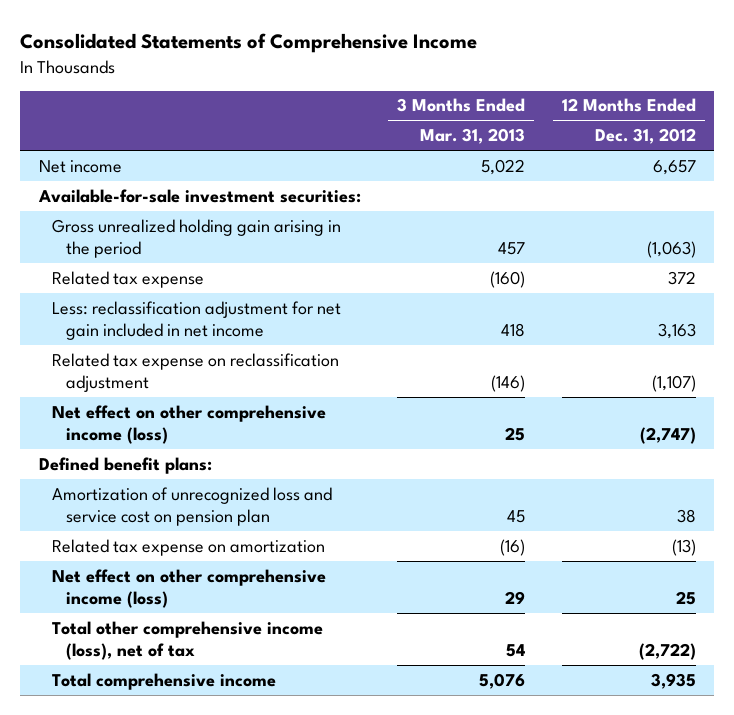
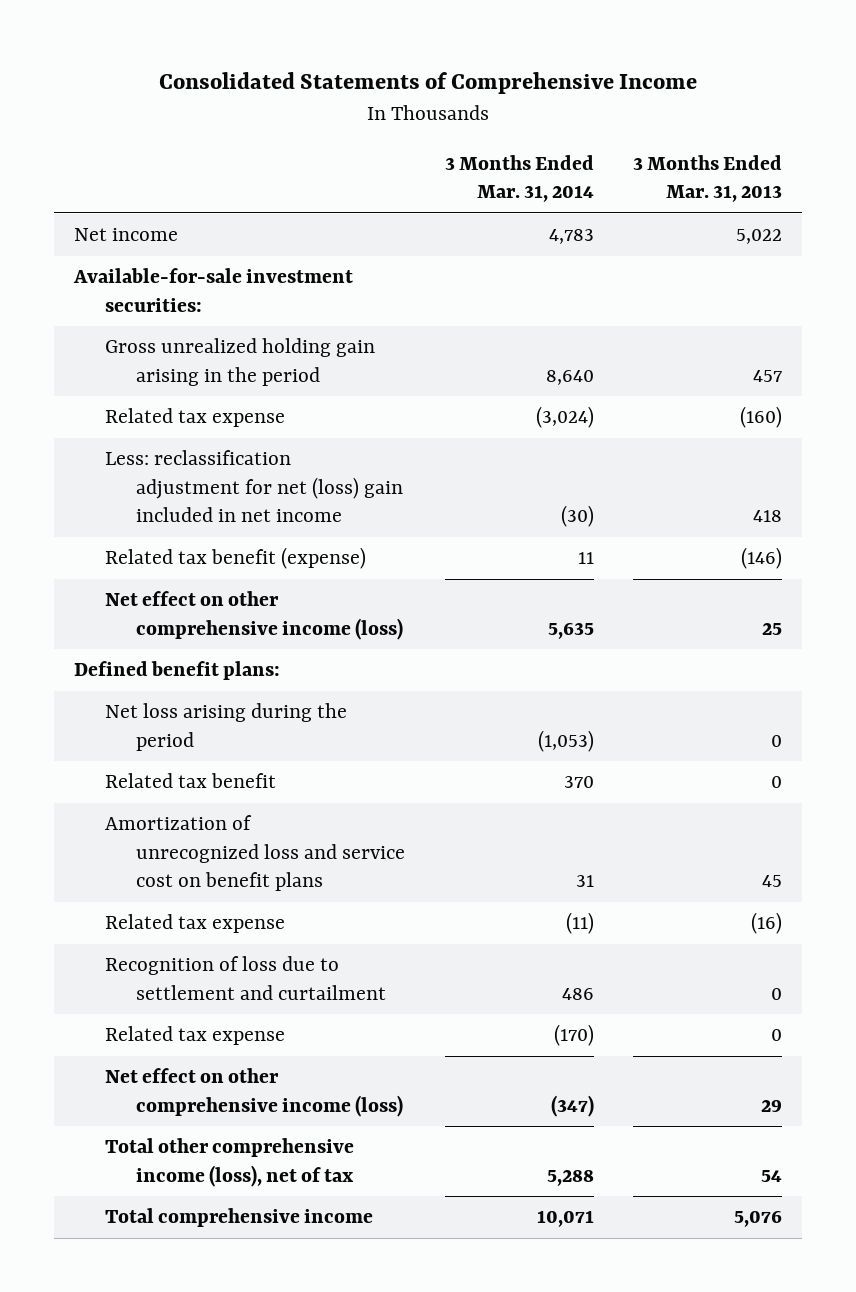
- | 3 Months Ended Mar. 31, 2013 | 12 Months Ended Dec. 31, 2012
+ | 3 Months Ended Mar. 31, 2014 | 3 Months Ended Mar. 31, 2013
- Less: reclassification adjustment for net gain included in net income | 418 | 3,163
- Related tax expense on reclassification adjustment | (146) | (1,107)
+ Less: reclassification adjustment for net (loss) gain included in net income | (30) | 418
+ Related tax benefit (expense) | 11 | (146)
- Amortization of unrecognized loss and service cost on pension plan | 45 | 38
- Related tax expense on amortization | (16) | (13)
+ Net loss arising during the period | (1,053) | 0
+ Related tax benefit | 370 | 0
+ Amortization of unrecognized loss and service cost on benefit plans | 31 | 45
+ Related tax expense | (11) | (16)
+ Recognition of loss due to settlement and curtailment | 486 | 0
+ Related tax expense | (170) | 0

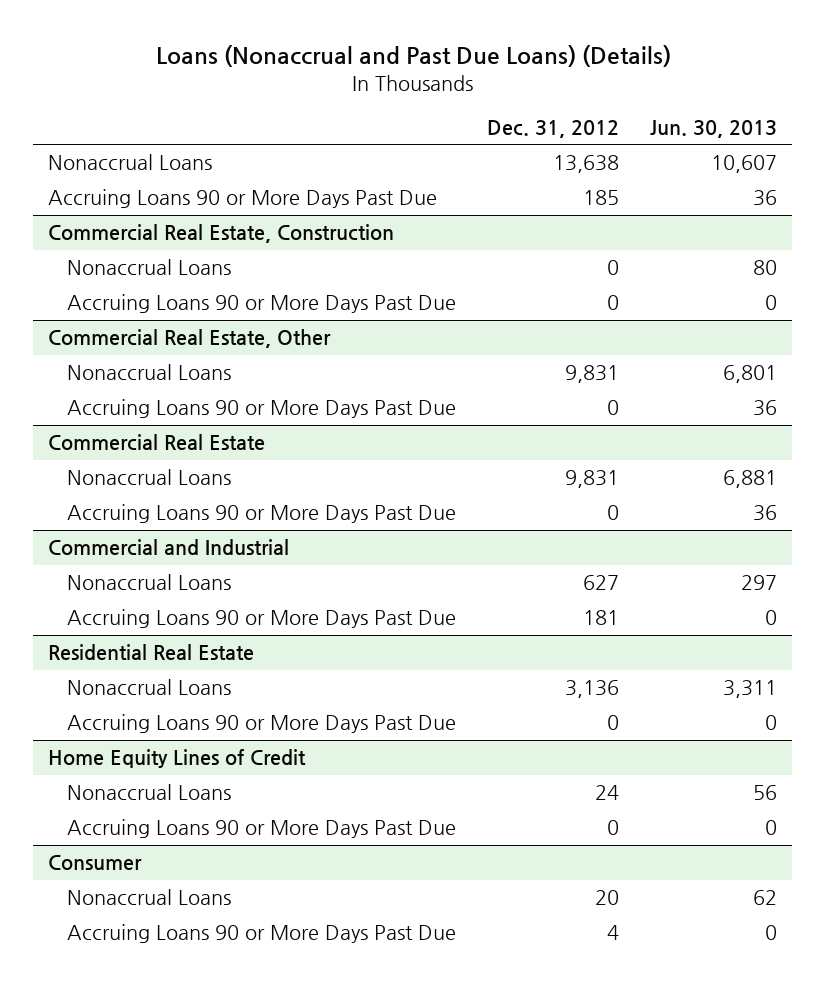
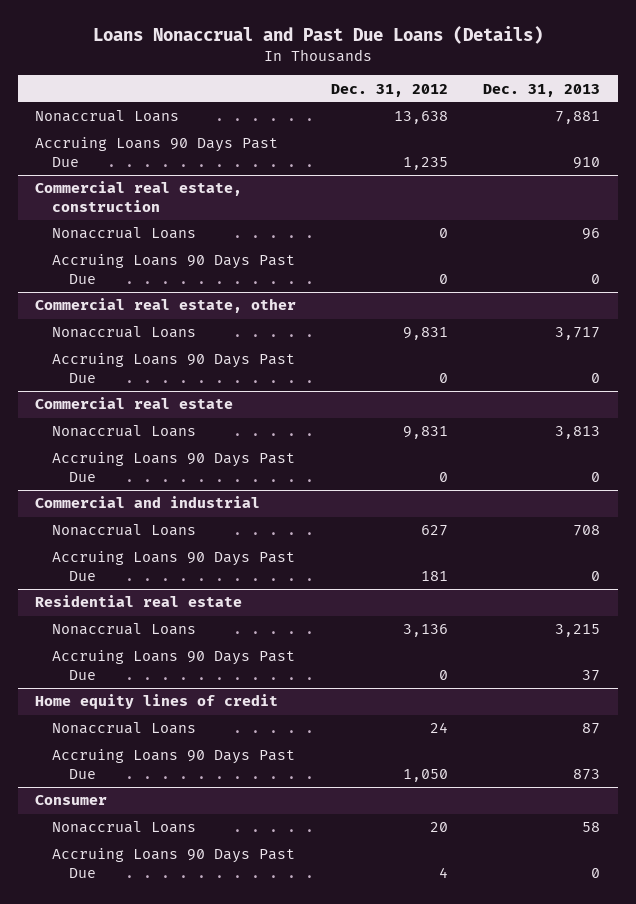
- Loans (Nonaccrual and Past Due Loans) (Details)
+ Loans Nonaccrual and Past Due Loans (Details)
- | Dec. 31, 2012 | Jun. 30, 2013
+ | Dec. 31, 2012 | Dec. 31, 2013
- Accruing Loans 90 or More Days Past Due | 185 | 36
- Commercial Real Estate, Construction
+ Accruing Loans 90 Days Past Due | 1,235 | 910
+ Commercial real estate, construction
- Accruing Loans 90 or More Days Past Due | 0 | 0
- Commercial Real Estate, Other
+ Accruing Loans 90 Days Past Due | 0 | 0
+ Commercial real estate, other
- Accruing Loans 90 or More Days Past Due | 0 | 36
- Commercial Real Estate
+ Accruing Loans 90 Days Past Due | 0 | 0
+ Commercial real estate
- Accruing Loans 90 or More Days Past Due | 0 | 36
- Commercial and Industrial
+ Accruing Loans 90 Days Past Due | 0 | 0
+ Commercial and industrial
- Accruing Loans 90 or More Days Past Due | 181 | 0
- Residential Real Estate
+ Accruing Loans 90 Days Past Due | 181 | 0
+ Residential real estate
- Accruing Loans 90 or More Days Past Due | 0 | 0
- Home Equity Lines of Credit
+ Accruing Loans 90 Days Past Due | 0 | 37
+ Home equity lines of credit
- Accruing Loans 90 or More Days Past Due | 0 | 0
+ Accruing Loans 90 Days Past Due | 1,050 | 873
@ Consumer
- Accruing Loans 90 or More Days Past Due | 4 | 0
+ Accruing Loans 90 Days Past Due | 4 | 0

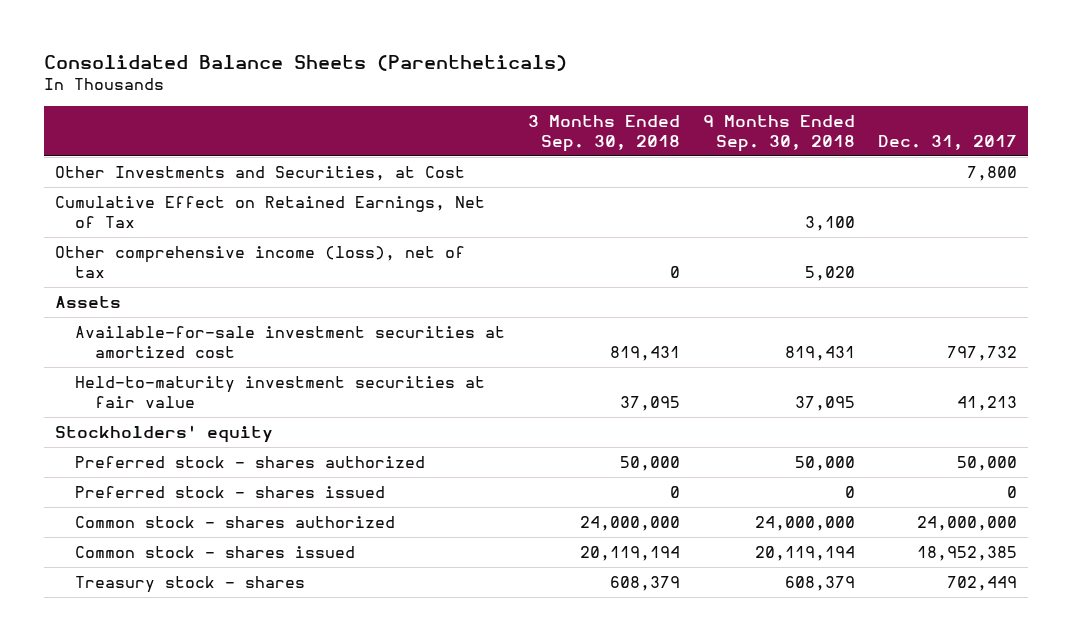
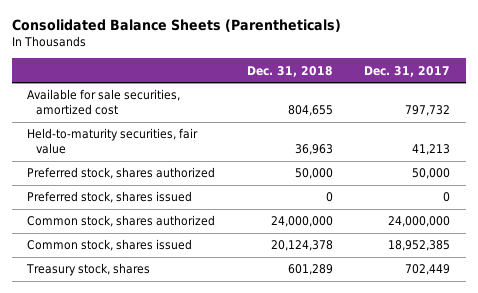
- | 3 Months Ended Sep. 30, 2018 | 9 Months Ended Sep. 30, 2018 | Dec. 31, 2017
+ | Dec. 31, 2018 | Dec. 31, 2017
- Other Investments and Securities, at Cost | | | 7,800
- Cumulative Effect on Retained Earnings, Net of Tax | | 3,100 |
- Other comprehensive income (loss), net of tax | 0 | 5,020 |
- Assets
- Available-for-sale investment securities at amortized cost | 819,431 | 819,431 | 797,732
- Held-to-maturity investment securities at fair value | 37,095 | 37,095 | 41,213
- Stockholders' equity
- Preferred stock - shares authorized | 50,000 | 50,000 | 50,000
- Preferred stock - shares issued | 0 | 0 | 0
- Common stock - shares authorized | 24,000,000 | 24,000,000 | 24,000,000
- Common stock - shares issued | 20,119,194 | 20,119,194 | 18,952,385
- Treasury stock - shares | 608,379 | 608,379 | 702,449
+ Available for sale securities, amortized cost | 804,655 | 797,732
+ Held-to-maturity securities, fair value | 36,963 | 41,213
+ Preferred stock, shares authorized | 50,000 | 50,000
+ Preferred stock, shares issued | 0 | 0
+ Common stock, shares authorized | 24,000,000 | 24,000,000
+ Common stock, shares issued | 20,124,378 | 18,952,385
+ Treasury stock, shares | 601,289 | 702,449

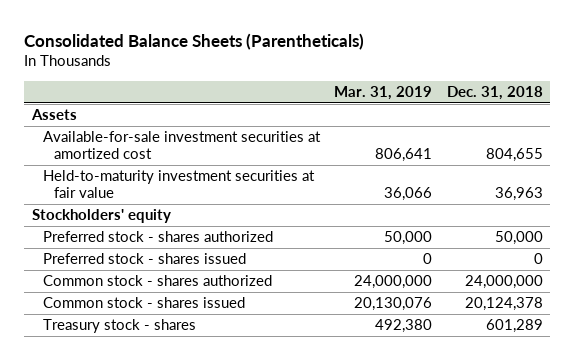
- | Dec. 31, 2018 | Dec. 31, 2017
+ | Mar. 31, 2019 | Dec. 31, 2018
- Available for sale securities, amortized cost | 804,655 | 797,732
- Held-to-maturity securities, fair value | 36,963 | 41,213
- Preferred stock, shares authorized | 50,000 | 50,000
- Preferred stock, shares issued | 0 | 0
- Common stock, shares authorized | 24,000,000 | 24,000,000
- Common stock, shares issued | 20,124,378 | 18,952,385
- Treasury stock, shares | 601,289 | 702,449
+ Assets
+ Available-for-sale investment securities at amortized cost | 806,641 | 804,655
+ Held-to-maturity investment securities at fair value | 36,066 | 36,963
+ Stockholders' equity
+ Preferred stock - shares authorized | 50,000 | 50,000
+ Preferred stock - shares issued | 0 | 0
+ Common stock - shares authorized | 24,000,000 | 24,000,000
+ Common stock - shares issued | 20,130,076 | 20,124,378
+ Treasury stock - shares | 492,380 | 601,289

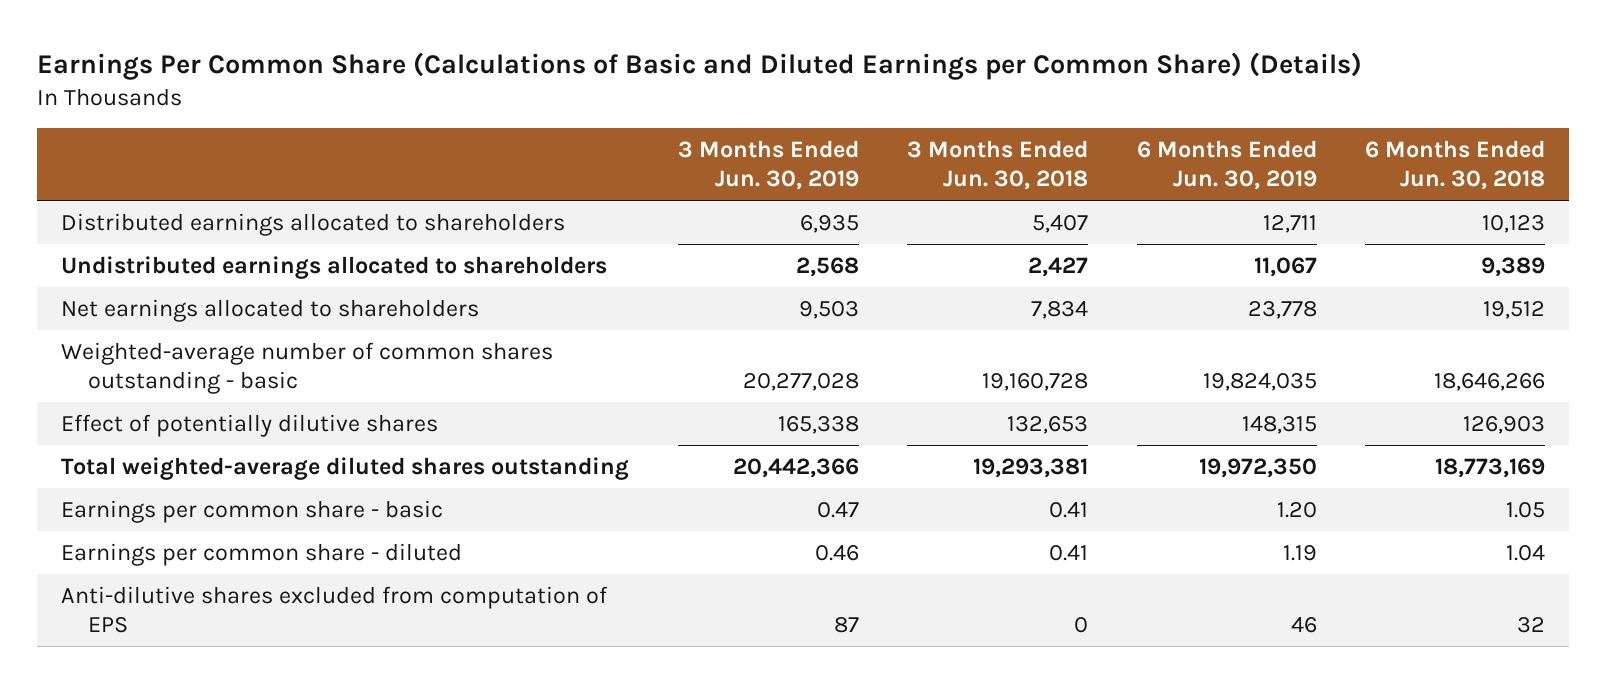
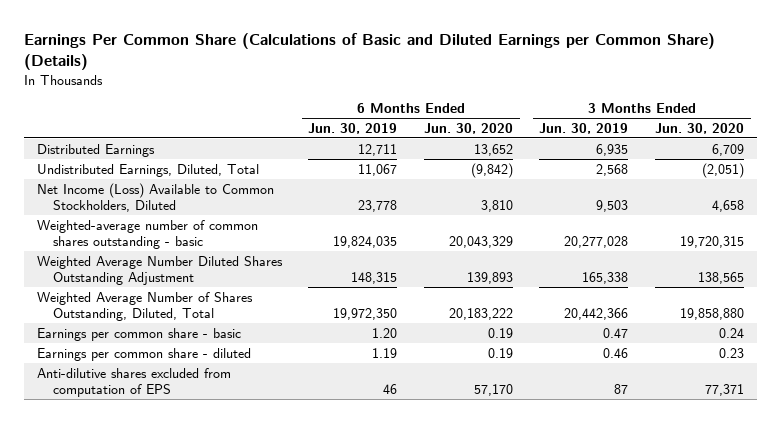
- | 3 Months Ended Jun. 30, 2019 | 3 Months Ended Jun. 30, 2018 | 6 Months Ended Jun. 30, 2019 | 6 Months Ended Jun. 30, 2018
+ | 6 Months Ended Jun. 30, 2019 | 6 Months Ended Jun. 30, 2020 | 3 Months Ended Jun. 30, 2019 | 3 Months Ended Jun. 30, 2020
- Distributed earnings allocated to shareholders | 6,935 | 5,407 | 12,711 | 10,123
- Undistributed earnings allocated to shareholders | 2,568 | 2,427 | 11,067 | 9,389
- Net earnings allocated to shareholders | 9,503 | 7,834 | 23,778 | 19,512
+ Distributed Earnings | 12,711 | 13,652 | 6,935 | 6,709
+ Undistributed Earnings, Diluted, Total | 11,067 | (9,842) | 2,568 | (2,051)
+ Net Income (Loss) Available to Common Stockholders, Diluted | 23,778 | 3,810 | 9,503 | 4,658
- Effect of potentially dilutive shares | 165,338 | 132,653 | 148,315 | 126,903
- Total weighted-average diluted shares outstanding | 20,442,366 | 19,293,381 | 19,972,350 | 18,773,169
+ Weighted Average Number Diluted Shares Outstanding Adjustment | 148,315 | 139,893 | 165,338 | 138,565
+ Weighted Average Number of Shares Outstanding, Diluted, Total | 19,972,350 | 20,183,222 | 20,442,366 | 19,858,880

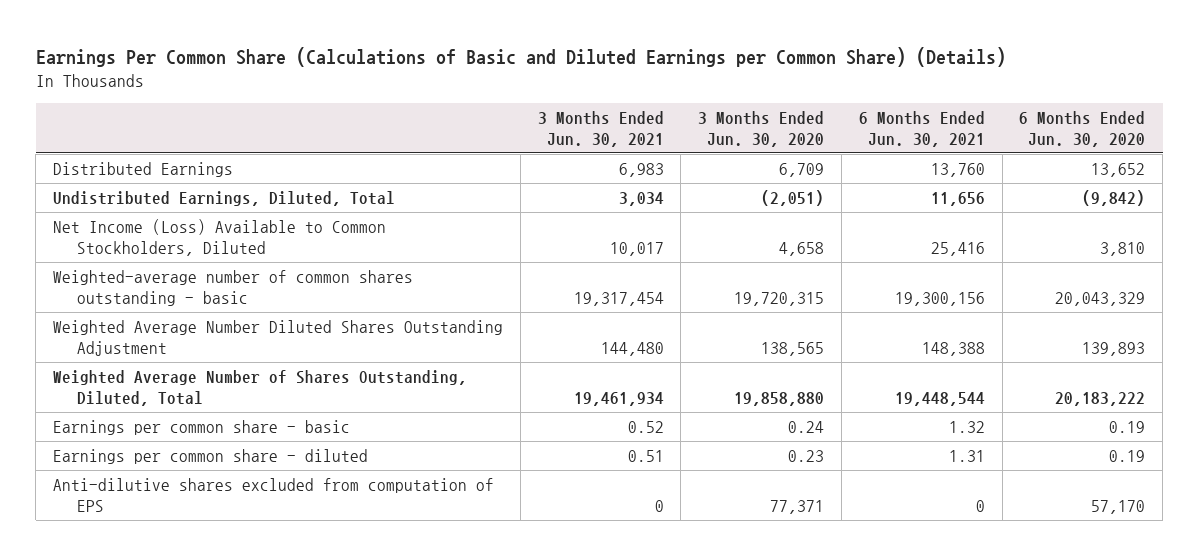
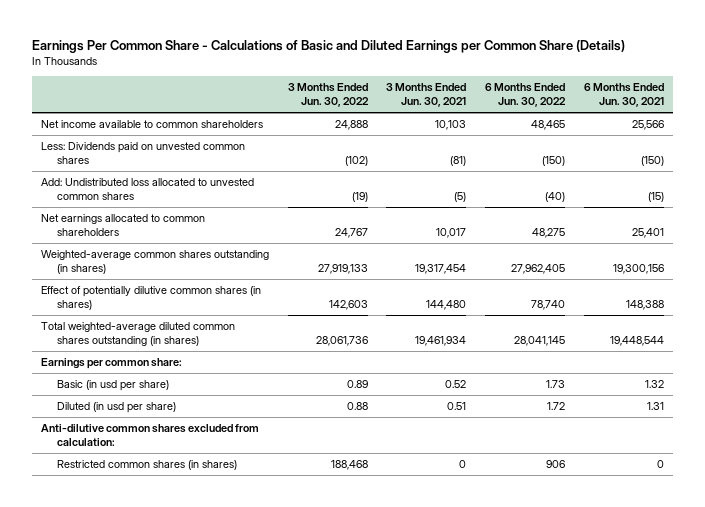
- Earnings Per Common Share (Calculations of Basic and Diluted Earnings per Common Share) (Details)
+ Earnings Per Common Share - Calculations of Basic and Diluted Earnings per Common Share (Details)
- | 3 Months Ended Jun. 30, 2021 | 3 Months Ended Jun. 30, 2020 | 6 Months Ended Jun. 30, 2021 | 6 Months Ended Jun. 30, 2020
+ | 3 Months Ended Jun. 30, 2022 | 3 Months Ended Jun. 30, 2021 | 6 Months Ended Jun. 30, 2022 | 6 Months Ended Jun. 30, 2021
- Distributed Earnings | 6,983 | 6,709 | 13,760 | 13,652
- Undistributed Earnings, Diluted, Total | 3,034 | (2,051) | 11,656 | (9,842)
- Net Income (Loss) Available to Common Stockholders, Diluted | 10,017 | 4,658 | 25,416 | 3,810
- Weighted-average number of common shares outstanding - basic | 19,317,454 | 19,720,315 | 19,300,156 | 20,043,329
- Weighted Average Number Diluted Shares Outstanding Adjustment | 144,480 | 138,565 | 148,388 | 139,893
- Weighted Average Number of Shares Outstanding, Diluted, Total | 19,461,934 | 19,858,880 | 19,448,544 | 20,183,222
- Earnings per common share - basic | 0.52 | 0.24 | 1.32 | 0.19
- Earnings per common share - diluted | 0.51 | 0.23 | 1.31 | 0.19
- Anti-dilutive shares excluded from computation of EPS | 0 | 77,371 | 0 | 57,170
+ Net income available to common shareholders | 24,888 | 10,103 | 48,465 | 25,566
+ Less: Dividends paid on unvested common shares | (102) | (81) | (150) | (150)
+ Add: Undistributed loss allocated to unvested common shares | (19) | (5) | (40) | (15)
+ Net earnings allocated to common shareholders | 24,767 | 10,017 | 48,275 | 25,401
+ Weighted-average common shares outstanding (in shares) | 27,919,133 | 19,317,454 | 27,962,405 | 19,300,156
+ Effect of potentially dilutive common shares (in shares) | 142,603 | 144,480 | 78,740 | 148,388
+ Total weighted-average diluted common shares outstanding (in shares) | 28,061,736 | 19,461,934 | 28,041,145 | 19,448,544
+ Earnings per common share:
+ Basic (in usd per share) | 0.89 | 0.52 | 1.73 | 1.32
+ Diluted (in usd per share) | 0.88 | 0.51 | 1.72 | 1.31
+ Anti-dilutive common shares excluded from calculation:
+ Restricted common shares (in shares) | 188,468 | 0 | 906 | 0

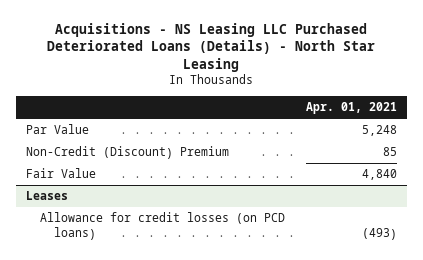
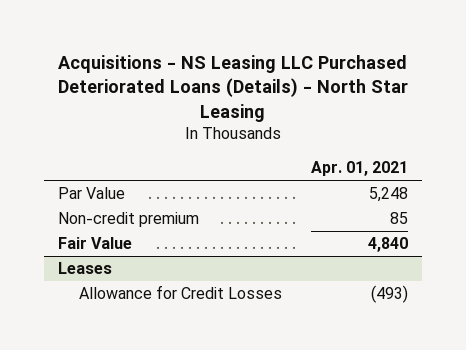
- Non-Credit (Discount) Premium | 85
+ Non-credit premium | 85
@ Leases
- Allowance for credit losses (on PCD loans) | (493)
+ Allowance for Credit Losses | (493)

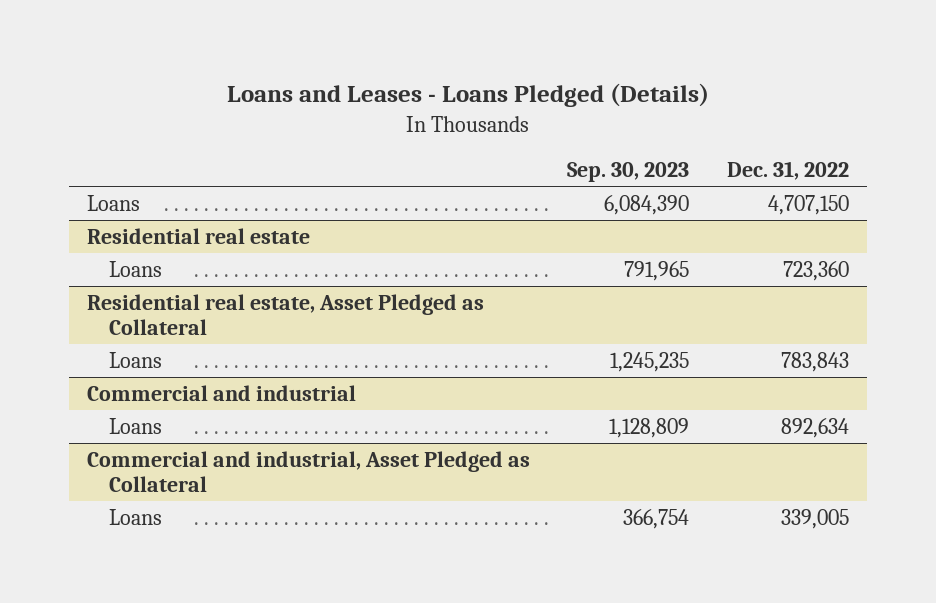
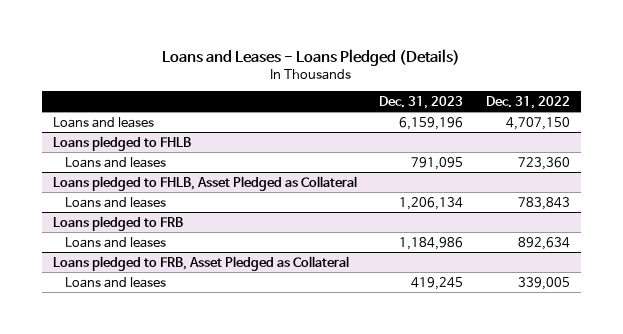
- | Sep. 30, 2023 | Dec. 31, 2022
+ | Dec. 31, 2023 | Dec. 31, 2022
- Loans | 6,084,390 | 4,707,150
- Residential real estate
- Loans | 791,965 | 723,360
- Residential real estate, Asset Pledged as Collateral
- Loans | 1,245,235 | 783,843
- Commercial and industrial
- Loans | 1,128,809 | 892,634
- Commercial and industrial, Asset Pledged as Collateral
- Loans | 366,754 | 339,005
+ Loans and leases | 6,159,196 | 4,707,150
+ Loans pledged to FHLB
+ Loans and leases | 791,095 | 723,360
+ Loans pledged to FHLB, Asset Pledged as Collateral
+ Loans and leases | 1,206,134 | 783,843
+ Loans pledged to FRB
+ Loans and leases | 1,184,986 | 892,634
+ Loans pledged to FRB, Asset Pledged as Collateral
+ Loans and leases | 419,245 | 339,005

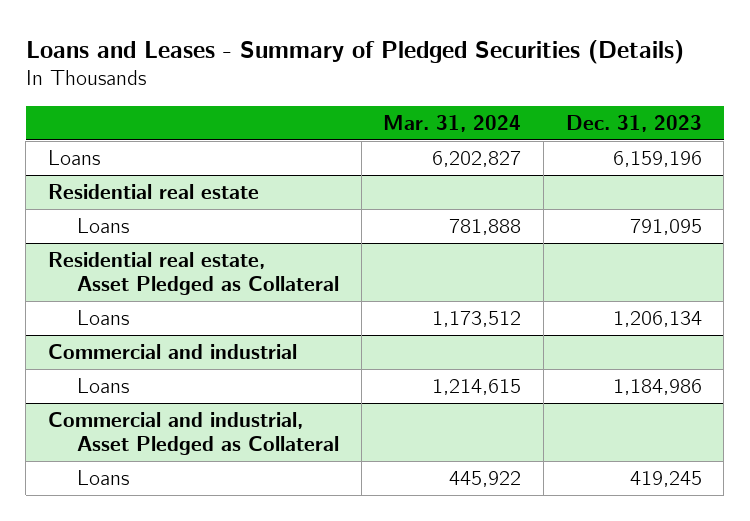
- Loans and Leases - Loans Pledged (Details)
+ Loans and Leases - Summary of Pledged Securities (Details)
- | Dec. 31, 2023 | Dec. 31, 2022
+ | Mar. 31, 2024 | Dec. 31, 2023
- Loans and leases | 6,159,196 | 4,707,150
- Loans pledged to FHLB
- Loans and leases | 791,095 | 723,360
- Loans pledged to FHLB, Asset Pledged as Collateral
- Loans and leases | 1,206,134 | 783,843
- Loans pledged to FRB
- Loans and leases | 1,184,986 | 892,634
- Loans pledged to FRB, Asset Pledged as Collateral
- Loans and leases | 419,245 | 339,005
+ Loans | 6,202,827 | 6,159,196
+ Residential real estate
+ Loans | 781,888 | 791,095
+ Residential real estate, Asset Pledged as Collateral
+ Loans | 1,173,512 | 1,206,134
+ Commercial and industrial
+ Loans | 1,214,615 | 1,184,986
+ Commercial and industrial, Asset Pledged as Collateral
+ Loans | 445,922 | 419,245

